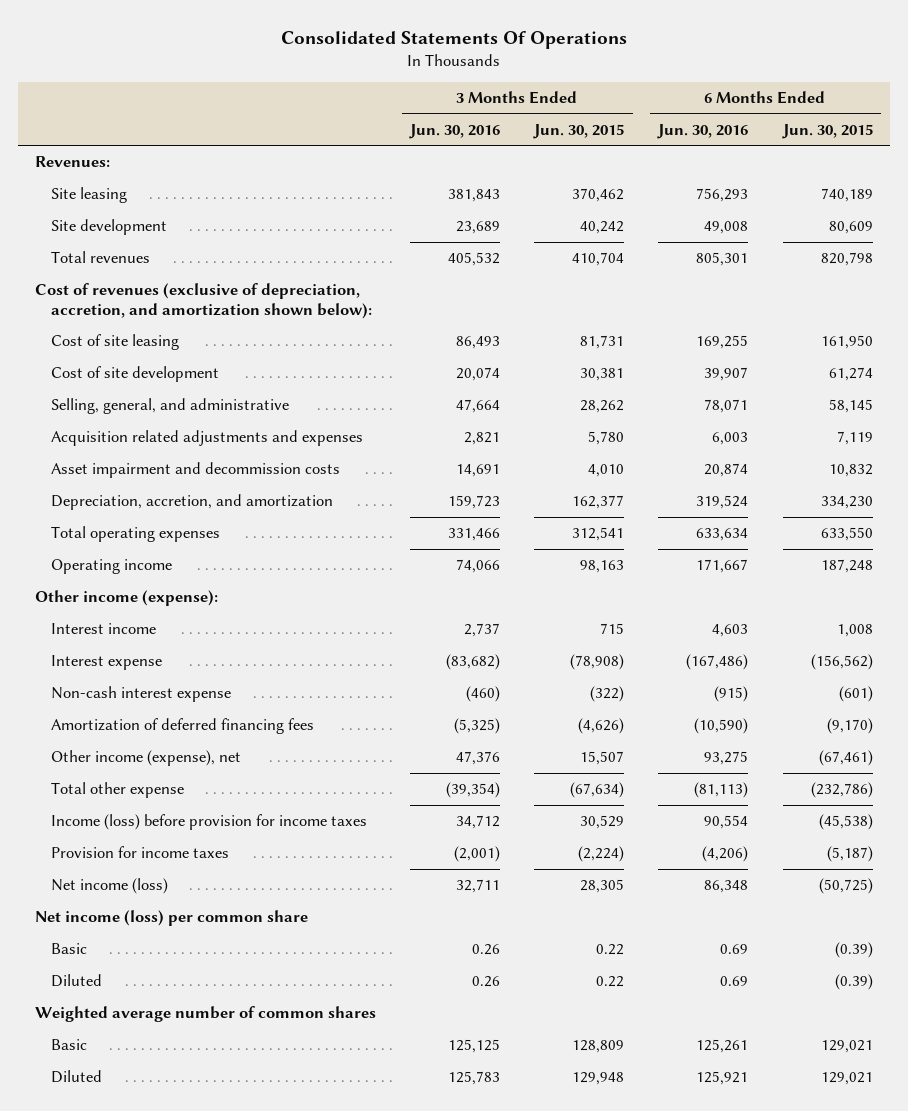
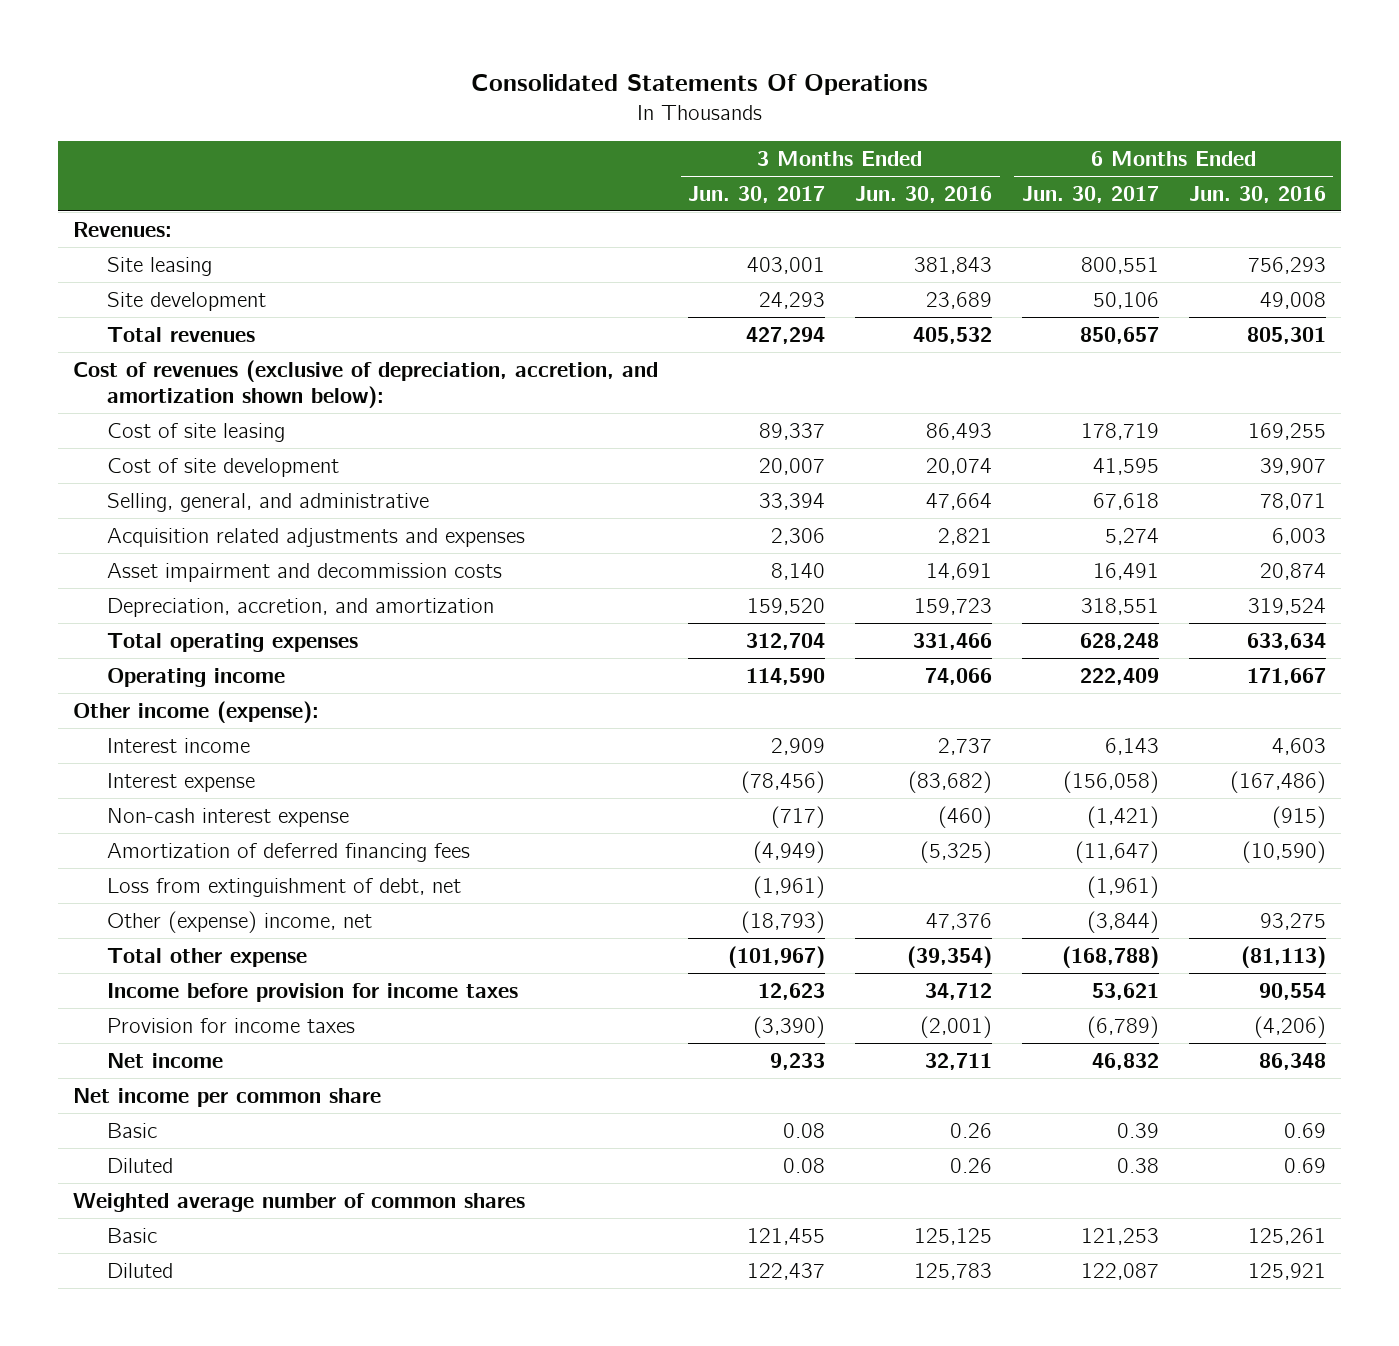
- | 3 Months Ended Jun. 30, 2016 | 3 Months Ended Jun. 30, 2015 | 6 Months Ended Jun. 30, 2016 | 6 Months Ended Jun. 30, 2015
+ | 3 Months Ended Jun. 30, 2017 | 3 Months Ended Jun. 30, 2016 | 6 Months Ended Jun. 30, 2017 | 6 Months Ended Jun. 30, 2016
- Other income (expense), net | 47,376 | 15,507 | 93,275 | (67,461)
+ Loss from extinguishment of debt, net | (1,961) | | (1,961) |
+ Other (expense) income, net | (18,793) | 47,376 | (3,844) | 93,275
- Income (loss) before provision for income taxes | 34,712 | 30,529 | 90,554 | (45,538)
+ Income before provision for income taxes | 12,623 | 34,712 | 53,621 | 90,554
- Net income (loss) | 32,711 | 28,305 | 86,348 | (50,725)
- Net income (loss) per common share
+ Net income | 9,233 | 32,711 | 46,832 | 86,348
+ Net income per common share

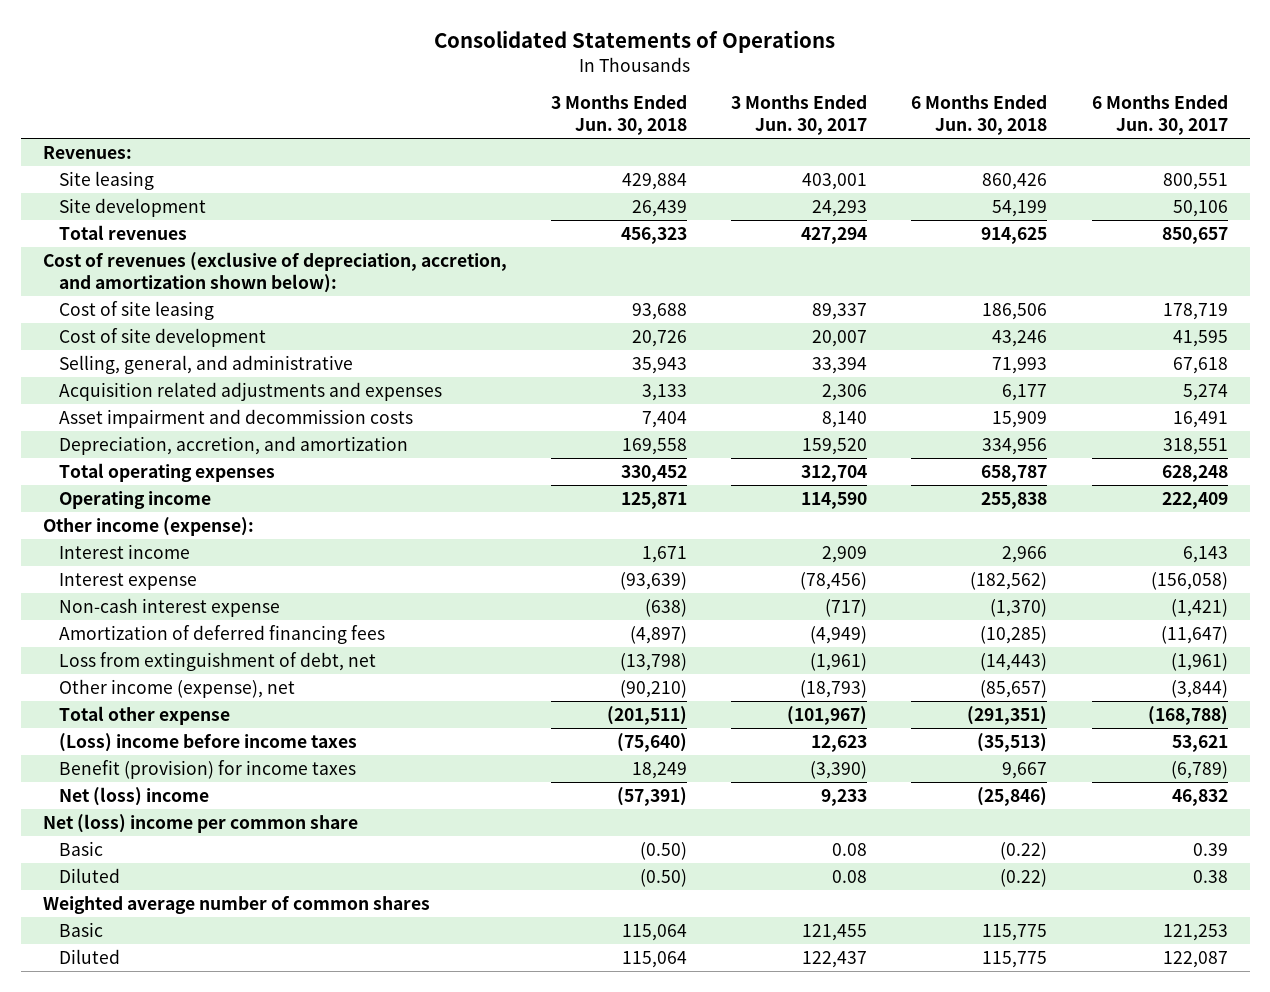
- Consolidated Statements Of Operations
+ Consolidated Statements of Operations
- | 3 Months Ended Jun. 30, 2017 | 3 Months Ended Jun. 30, 2016 | 6 Months Ended Jun. 30, 2017 | 6 Months Ended Jun. 30, 2016
+ | 3 Months Ended Jun. 30, 2018 | 3 Months Ended Jun. 30, 2017 | 6 Months Ended Jun. 30, 2018 | 6 Months Ended Jun. 30, 2017
- Other (expense) income, net | (18,793) | 47,376 | (3,844) | 93,275
+ Other income (expense), net | (90,210) | (18,793) | (85,657) | (3,844)
- Income before provision for income taxes | 12,623 | 34,712 | 53,621 | 90,554
- Provision for income taxes | (3,390) | (2,001) | (6,789) | (4,206)
- Net income | 9,233 | 32,711 | 46,832 | 86,348
- Net income per common share
+ (Loss) income before income taxes | (75,640) | 12,623 | (35,513) | 53,621
+ Benefit (provision) for income taxes | 18,249 | (3,390) | 9,667 | (6,789)
+ Net (loss) income | (57,391) | 9,233 | (25,846) | 46,832
+ Net (loss) income per common share

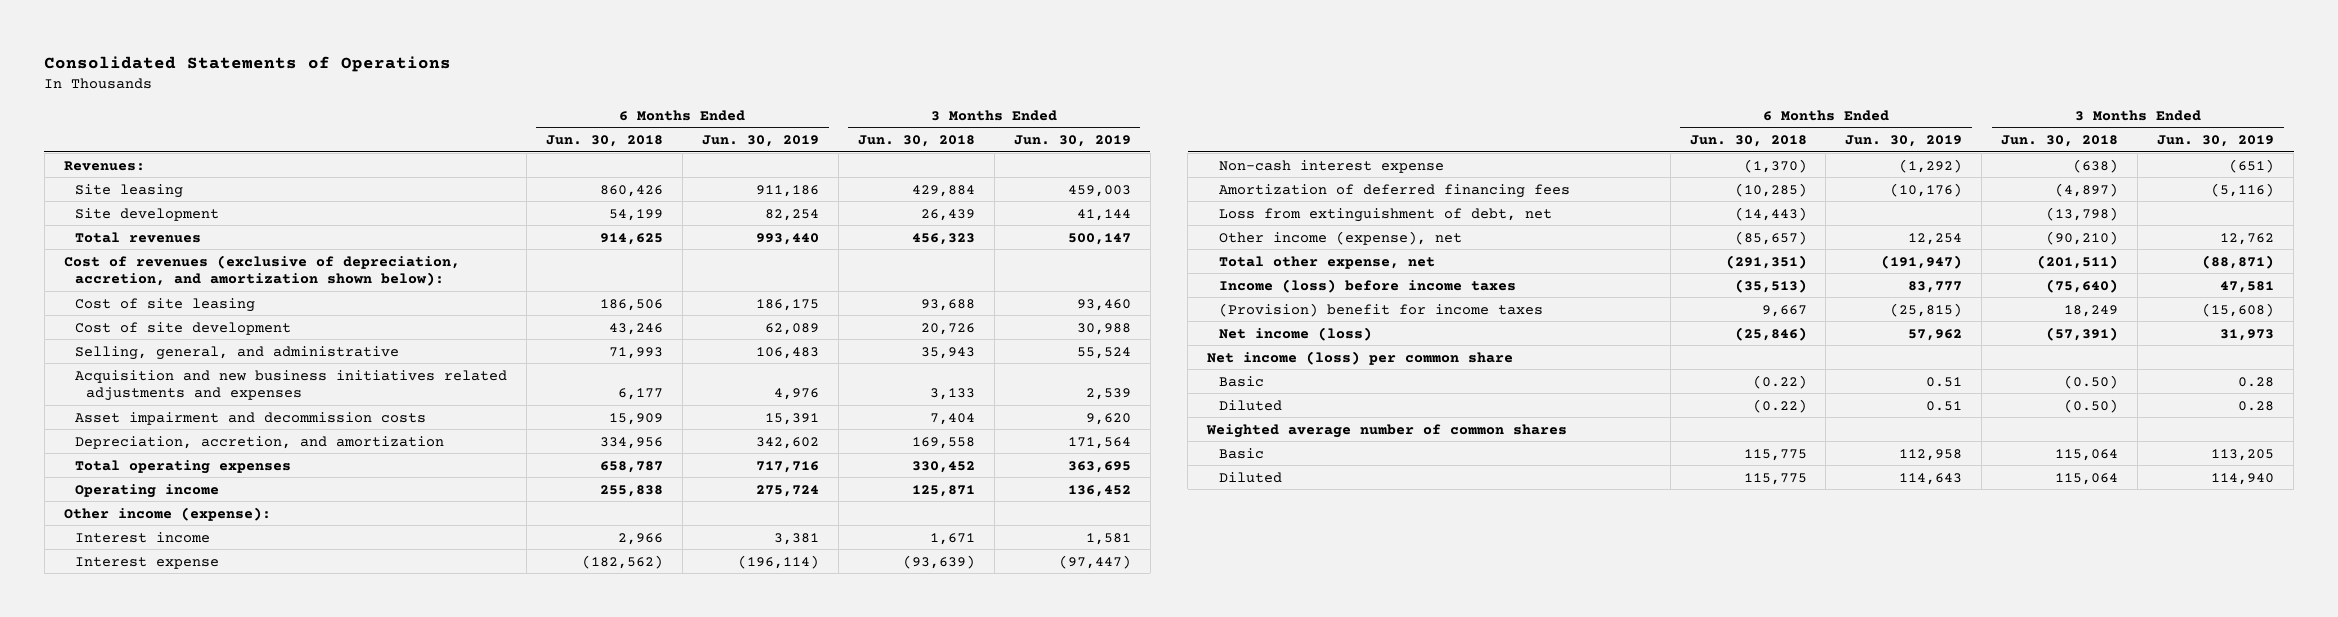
- | 3 Months Ended Jun. 30, 2018 | 3 Months Ended Jun. 30, 2017 | 6 Months Ended Jun. 30, 2018 | 6 Months Ended Jun. 30, 2017
+ | 6 Months Ended Jun. 30, 2018 | 6 Months Ended Jun. 30, 2019 | 3 Months Ended Jun. 30, 2018 | 3 Months Ended Jun. 30, 2019
- Acquisition related adjustments and expenses | 3,133 | 2,306 | 6,177 | 5,274
+ Acquisition and new business initiatives related adjustments and expenses | 6,177 | 4,976 | 3,133 | 2,539
- Total other expense | (201,511) | (101,967) | (291,351) | (168,788)
- (Loss) income before income taxes | (75,640) | 12,623 | (35,513) | 53,621
- Benefit (provision) for income taxes | 18,249 | (3,390) | 9,667 | (6,789)
- Net (loss) income | (57,391) | 9,233 | (25,846) | 46,832
- Net (loss) income per common share
+ Total other expense, net | (291,351) | (191,947) | (201,511) | (88,871)
+ Income (loss) before income taxes | (35,513) | 83,777 | (75,640) | 47,581
+ (Provision) benefit for income taxes | 9,667 | (25,815) | 18,249 | (15,608)
+ Net income (loss) | (25,846) | 57,962 | (57,391) | 31,973
+ Net income (loss) per common share

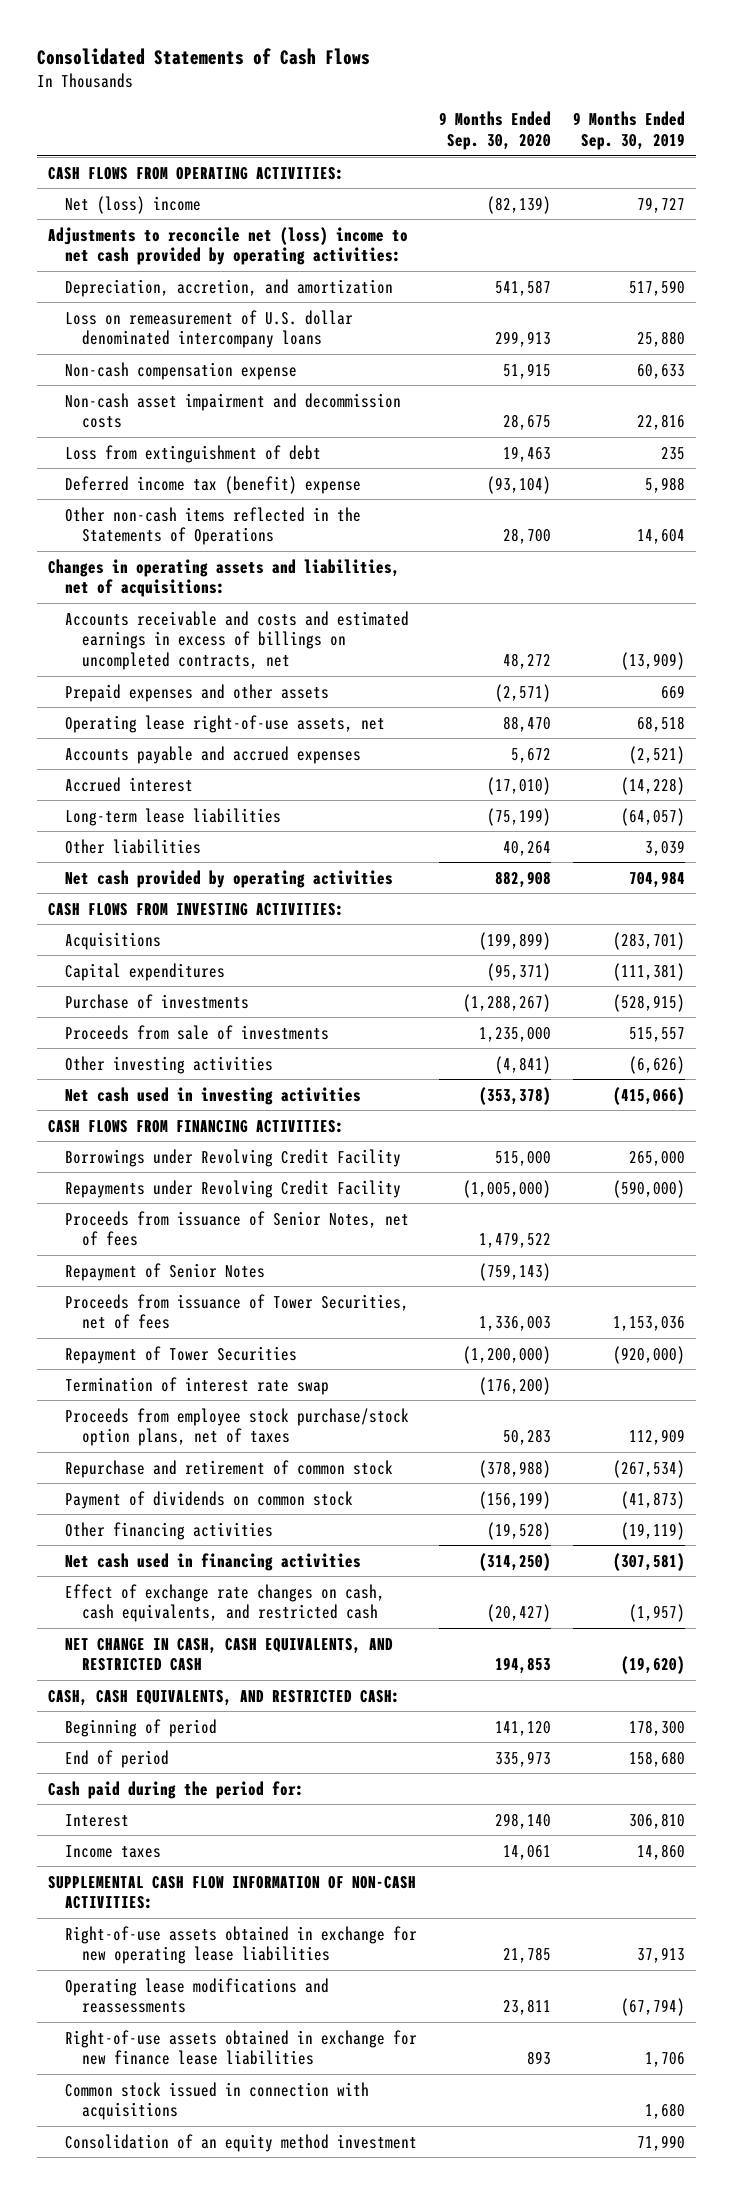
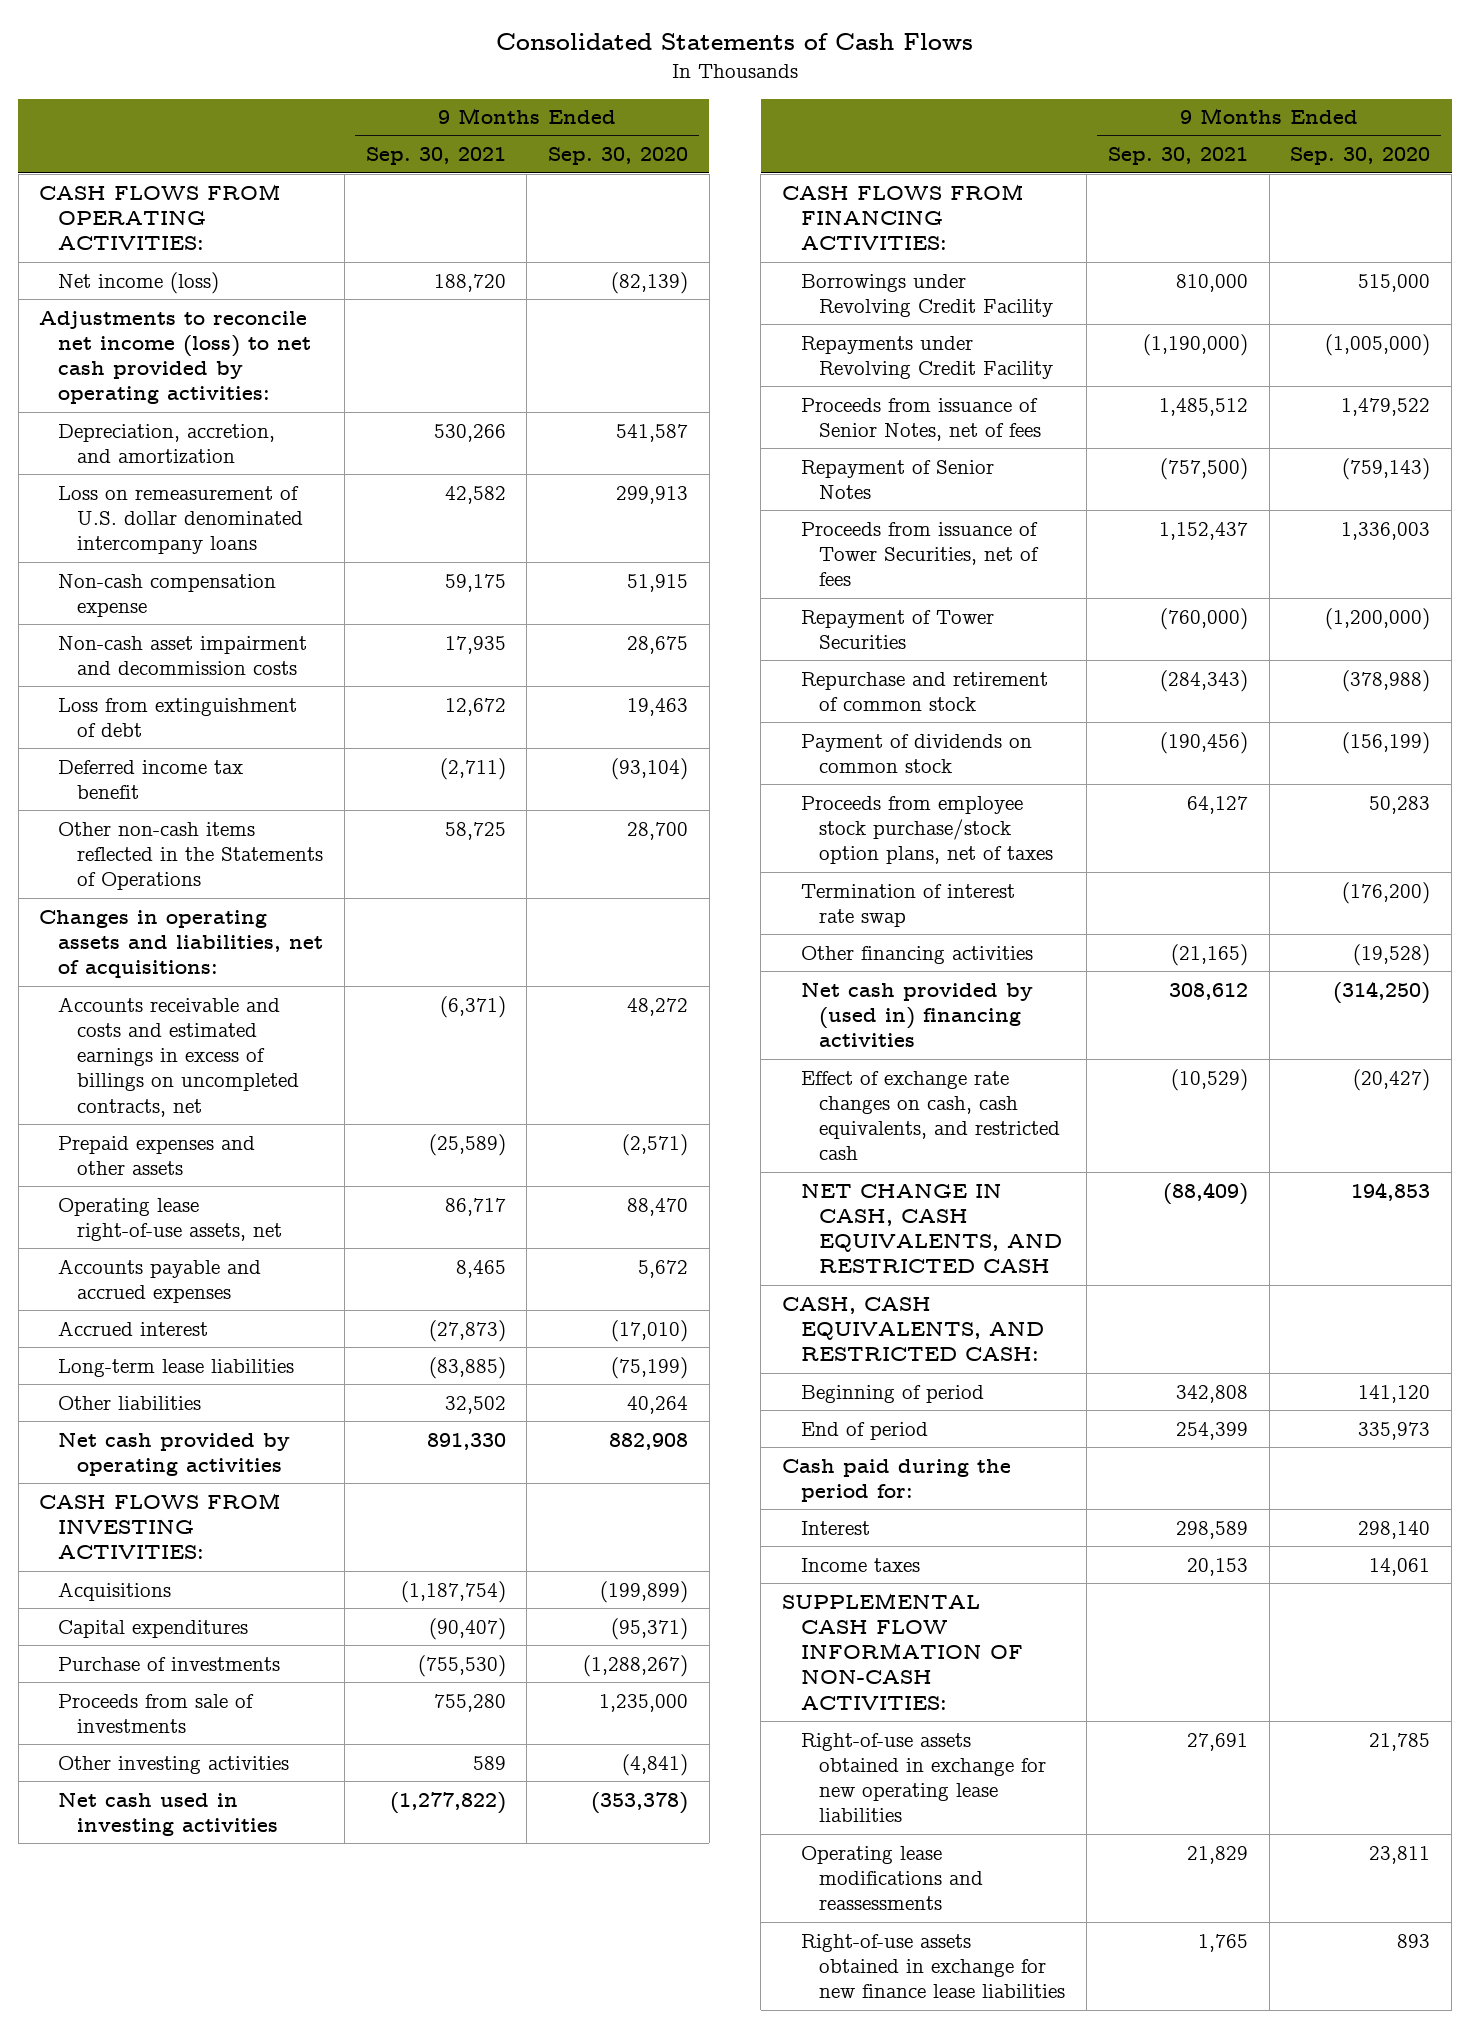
- | 9 Months Ended Sep. 30, 2020 | 9 Months Ended Sep. 30, 2019
+ | 9 Months Ended Sep. 30, 2021 | 9 Months Ended Sep. 30, 2020
- Net (loss) income | (82,139) | 79,727
- Adjustments to reconcile net (loss) income to net cash provided by operating activities:
+ Net income (loss) | 188,720 | (82,139)
+ Adjustments to reconcile net income (loss) to net cash provided by operating activities:
- Deferred income tax (benefit) expense | (93,104) | 5,988
+ Deferred income tax benefit | (2,711) | (93,104)
moved down: Proceeds from employee stock purchase/stock option plans, net of taxes | 64,127 | 50,283
moved down: Termination of interest rate swap | | (176,200)
- Net cash used in financing activities | (314,250) | (307,581)
+ Net cash provided by (used in) financing activities | 308,612 | (314,250)
- Common stock issued in connection with acquisitions | | 1,680
- Consolidation of an equity method investment | | 71,990

